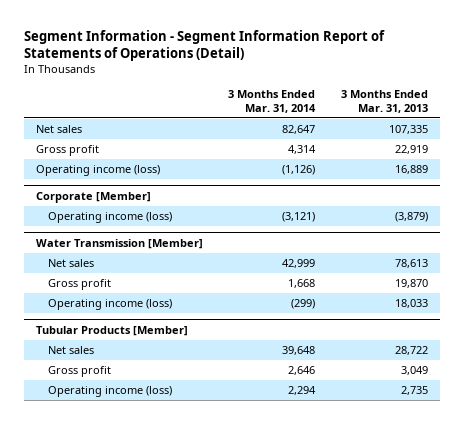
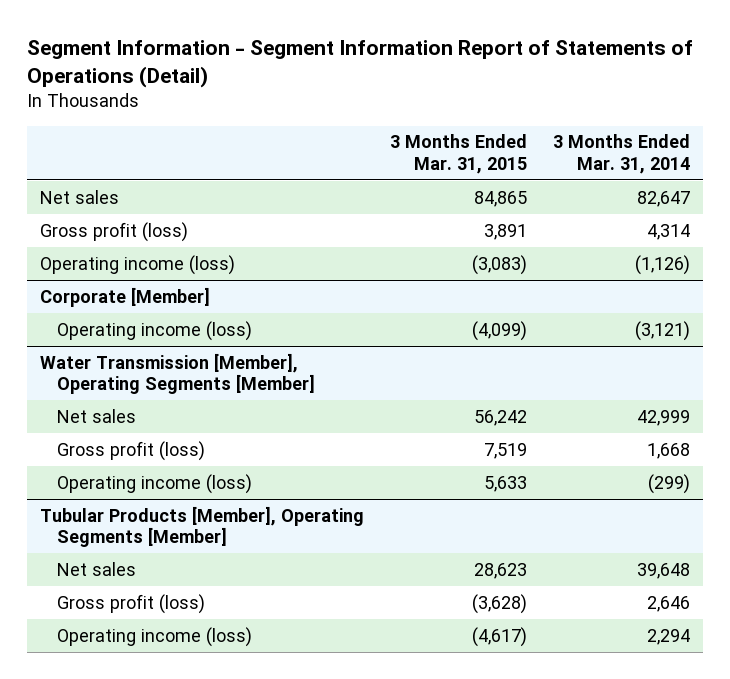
- | 3 Months Ended Mar. 31, 2014 | 3 Months Ended Mar. 31, 2013
+ | 3 Months Ended Mar. 31, 2015 | 3 Months Ended Mar. 31, 2014
- Gross profit | 4,314 | 22,919
+ Gross profit (loss) | 3,891 | 4,314
- Water Transmission [Member]
+ Water Transmission [Member], Operating Segments [Member]
- Gross profit | 1,668 | 19,870
+ Gross profit (loss) | 7,519 | 1,668
- Tubular Products [Member]
+ Tubular Products [Member], Operating Segments [Member]
- Gross profit | 2,646 | 3,049
+ Gross profit (loss) | (3,628) | 2,646

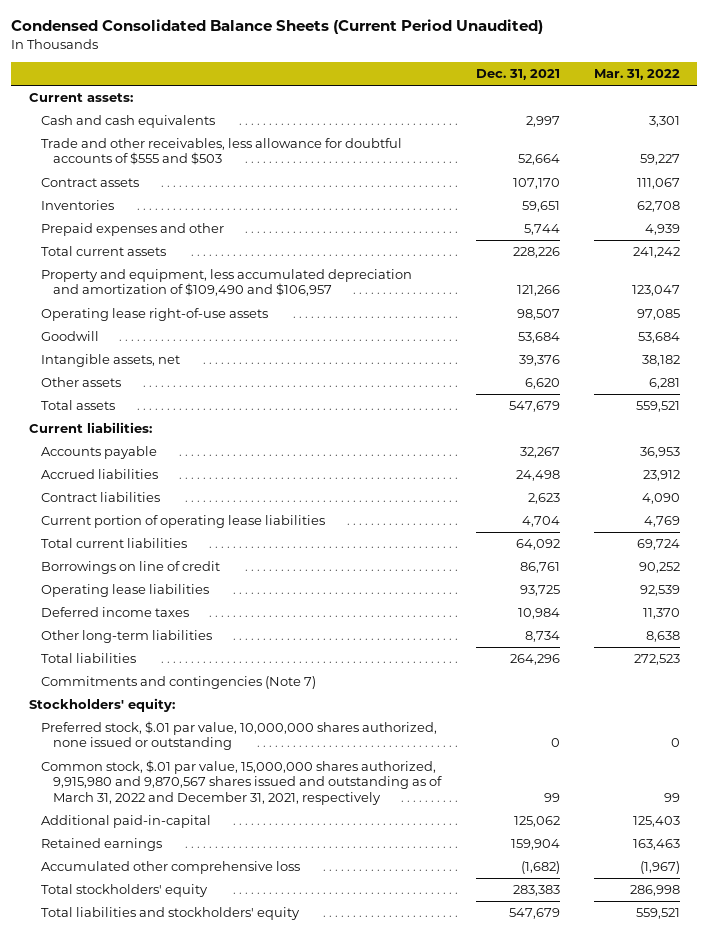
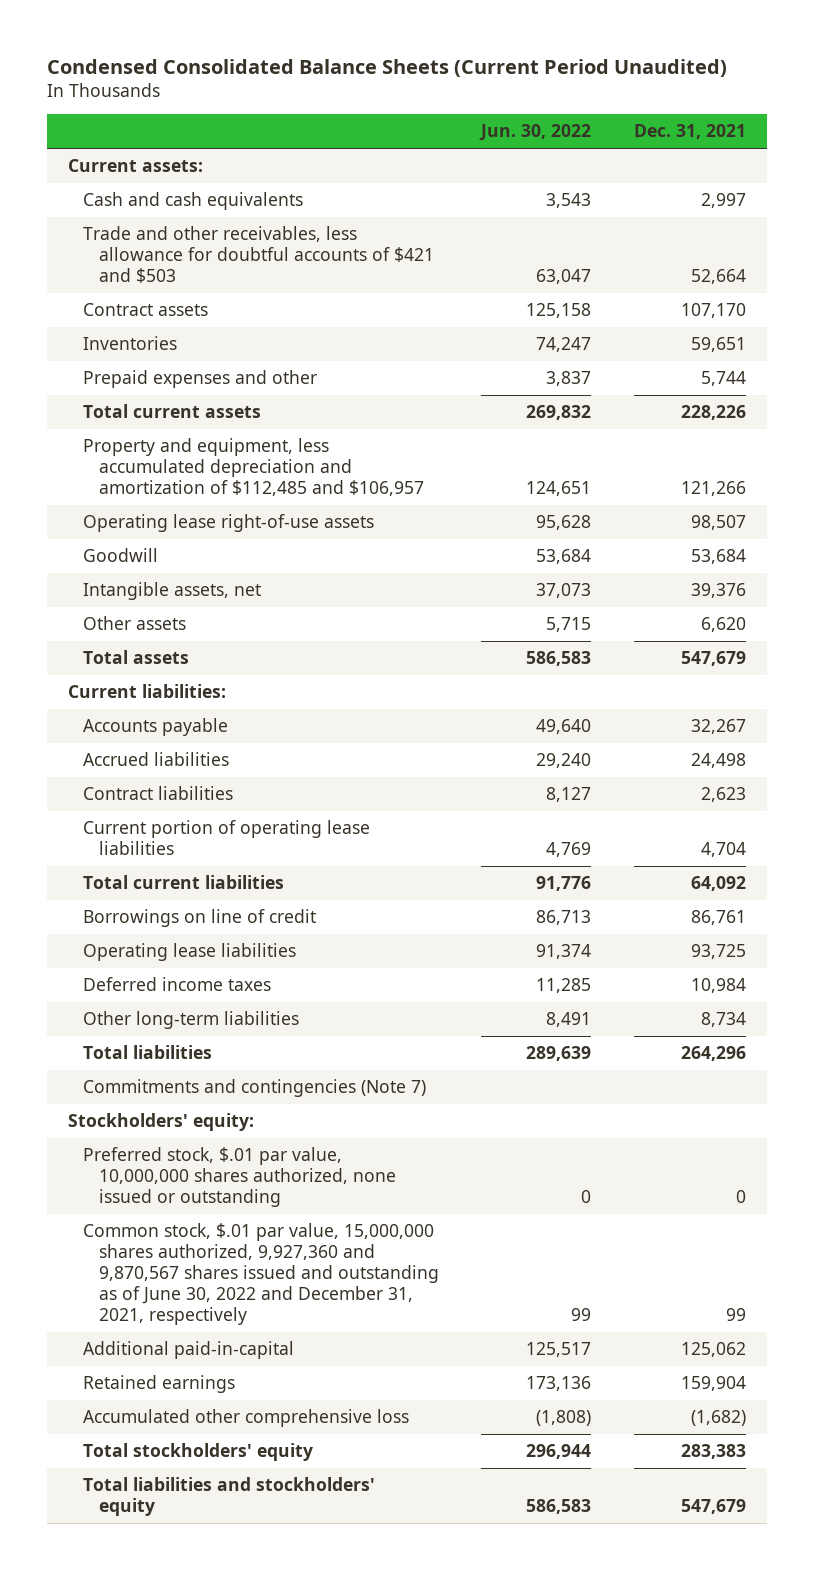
- | Dec. 31, 2021 | Mar. 31, 2022
+ | Jun. 30, 2022 | Dec. 31, 2021
- Trade and other receivables, less allowance for doubtful accounts of $555 and $503 | 52,664 | 59,227
+ Trade and other receivables, less allowance for doubtful accounts of $421 and $503 | 63,047 | 52,664
- Property and equipment, less accumulated depreciation and amortization of $109,490 and $106,957 | 121,266 | 123,047
+ Property and equipment, less accumulated depreciation and amortization of $112,485 and $106,957 | 124,651 | 121,266
- Common stock, $.01 par value, 15,000,000 shares authorized, 9,915,980 and 9,870,567 shares issued and outstanding as of March 31, 2022 and December 31, 2021, respectively | 99 | 99
+ Common stock, $.01 par value, 15,000,000 shares authorized, 9,927,360 and 9,870,567 shares issued and outstanding as of June 30, 2022 and December 31, 2021, respectively | 99 | 99

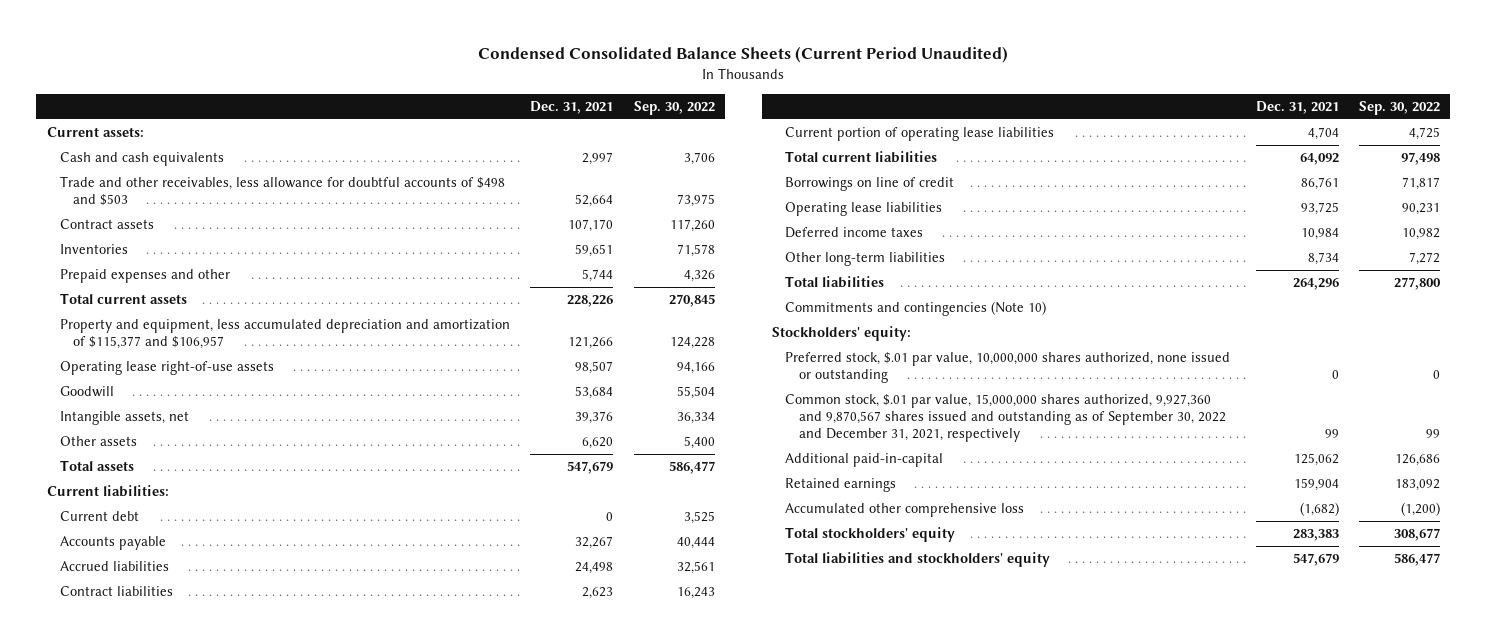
- | Jun. 30, 2022 | Dec. 31, 2021
+ | Dec. 31, 2021 | Sep. 30, 2022
- Trade and other receivables, less allowance for doubtful accounts of $421 and $503 | 63,047 | 52,664
+ Trade and other receivables, less allowance for doubtful accounts of $498 and $503 | 52,664 | 73,975
- Property and equipment, less accumulated depreciation and amortization of $112,485 and $106,957 | 124,651 | 121,266
+ Property and equipment, less accumulated depreciation and amortization of $115,377 and $106,957 | 121,266 | 124,228
+ Current debt | 0 | 3,525
- Commitments and contingencies (Note 7)
+ Commitments and contingencies (Note 10)
- Common stock, $.01 par value, 15,000,000 shares authorized, 9,927,360 and 9,870,567 shares issued and outstanding as of June 30, 2022 and December 31, 2021, respectively | 99 | 99
+ Common stock, $.01 par value, 15,000,000 shares authorized, 9,927,360 and 9,870,567 shares issued and outstanding as of September 30, 2022 and December 31, 2021, respectively | 99 | 99

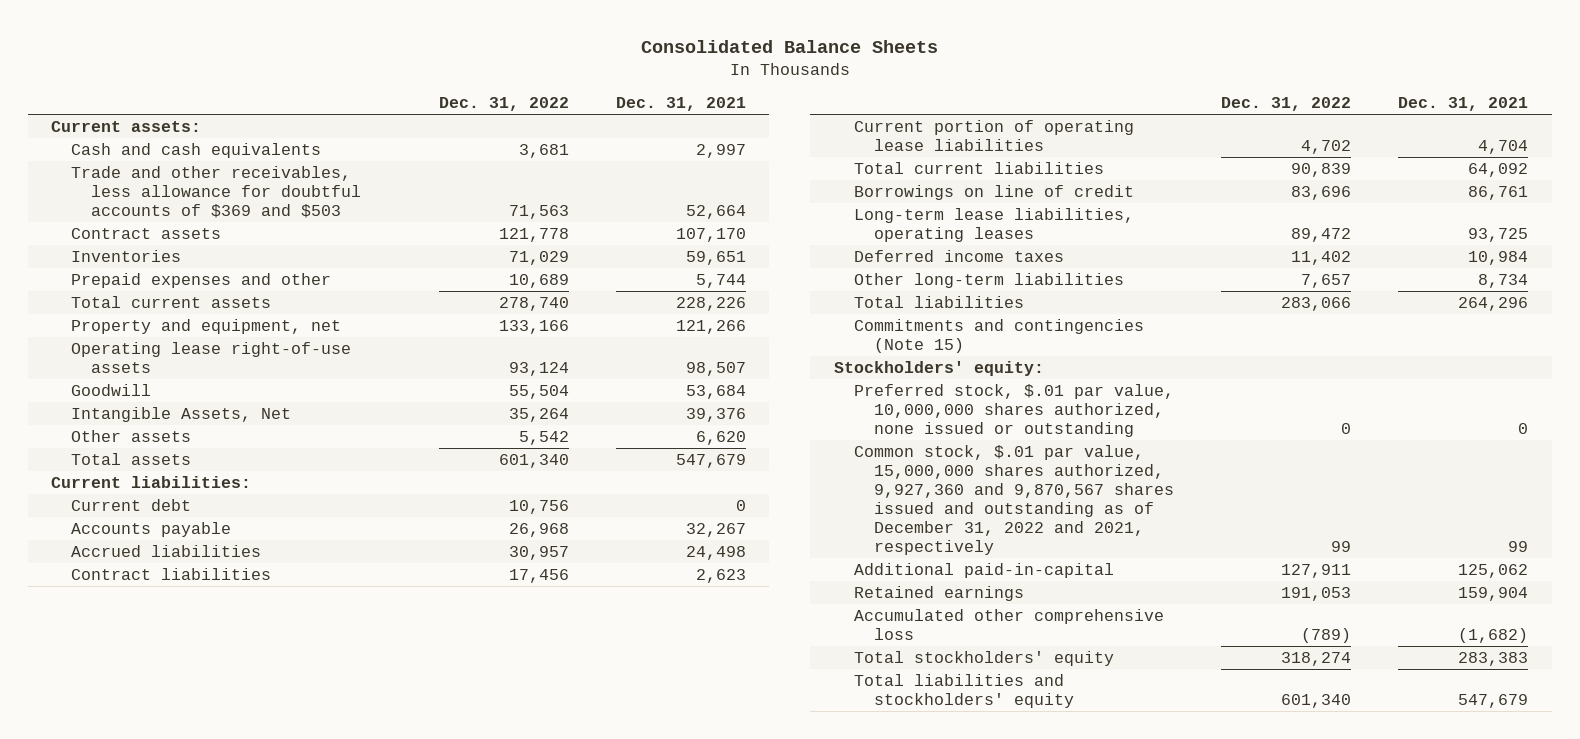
- Condensed Consolidated Balance Sheets (Current Period Unaudited)
+ Consolidated Balance Sheets
- | Dec. 31, 2021 | Sep. 30, 2022
+ | Dec. 31, 2022 | Dec. 31, 2021
- Trade and other receivables, less allowance for doubtful accounts of $498 and $503 | 52,664 | 73,975
+ Trade and other receivables, less allowance for doubtful accounts of $369 and $503 | 71,563 | 52,664
- Property and equipment, less accumulated depreciation and amortization of $115,377 and $106,957 | 121,266 | 124,228
+ Property and equipment, net | 133,166 | 121,266
- Intangible assets, net | 39,376 | 36,334
+ Intangible Assets, Net | 35,264 | 39,376
- Operating lease liabilities | 93,725 | 90,231
+ Long-term lease liabilities, operating leases | 89,472 | 93,725
- Commitments and contingencies (Note 10)
+ Commitments and contingencies (Note 15)
- Common stock, $.01 par value, 15,000,000 shares authorized, 9,927,360 and 9,870,567 shares issued and outstanding as of September 30, 2022 and December 31, 2021, respectively | 99 | 99
+ Common stock, $.01 par value, 15,000,000 shares authorized, 9,927,360 and 9,870,567 shares issued and outstanding as of December 31, 2022 and 2021, respectively | 99 | 99

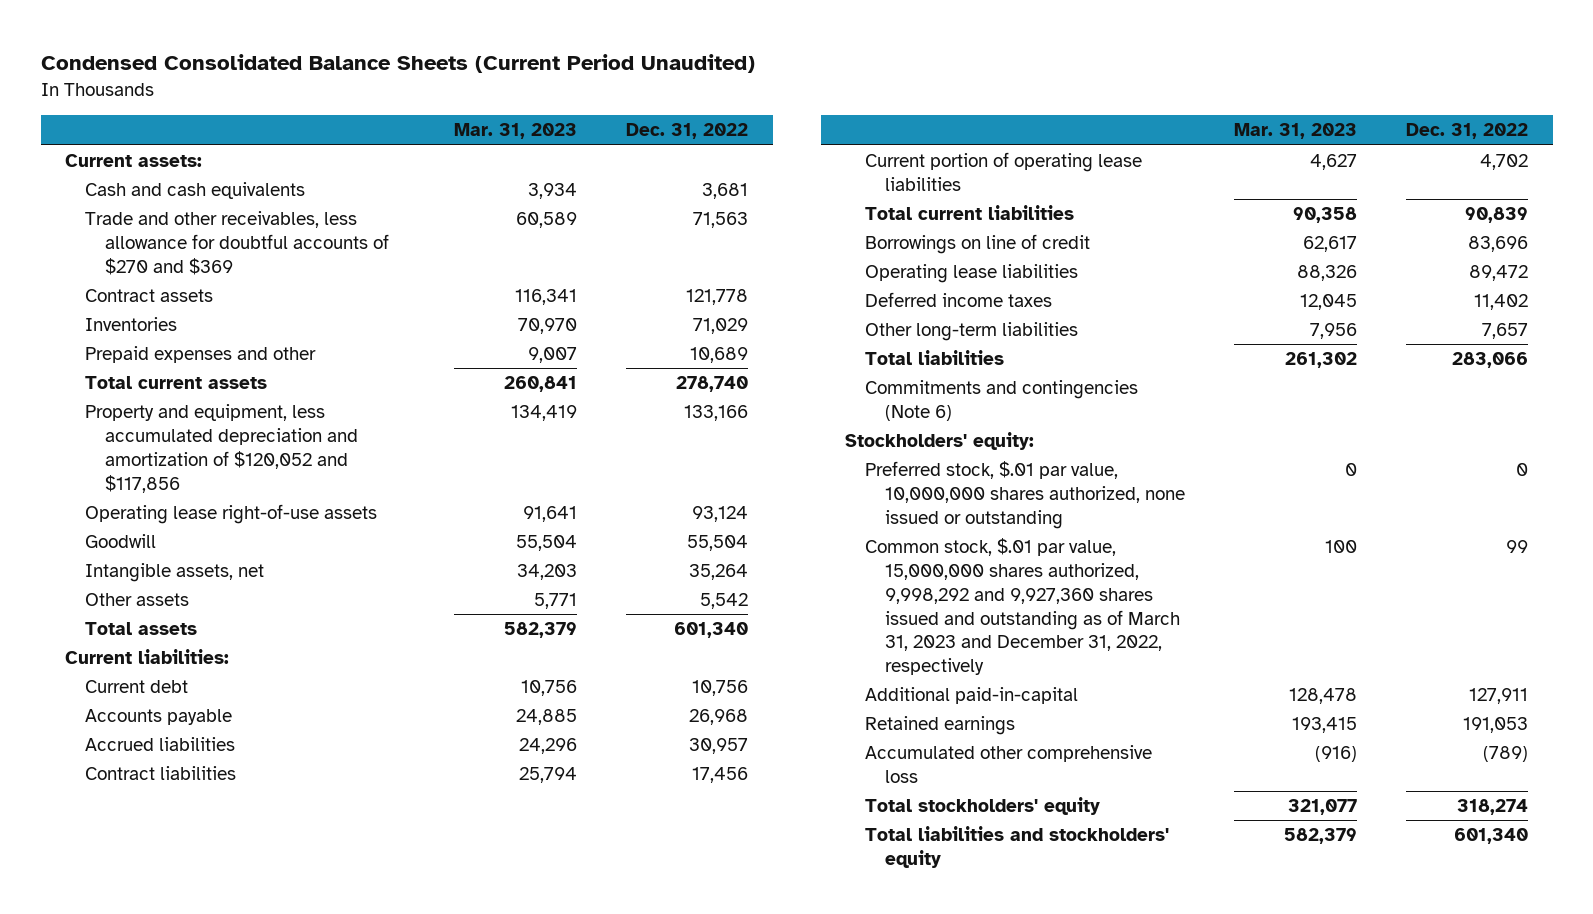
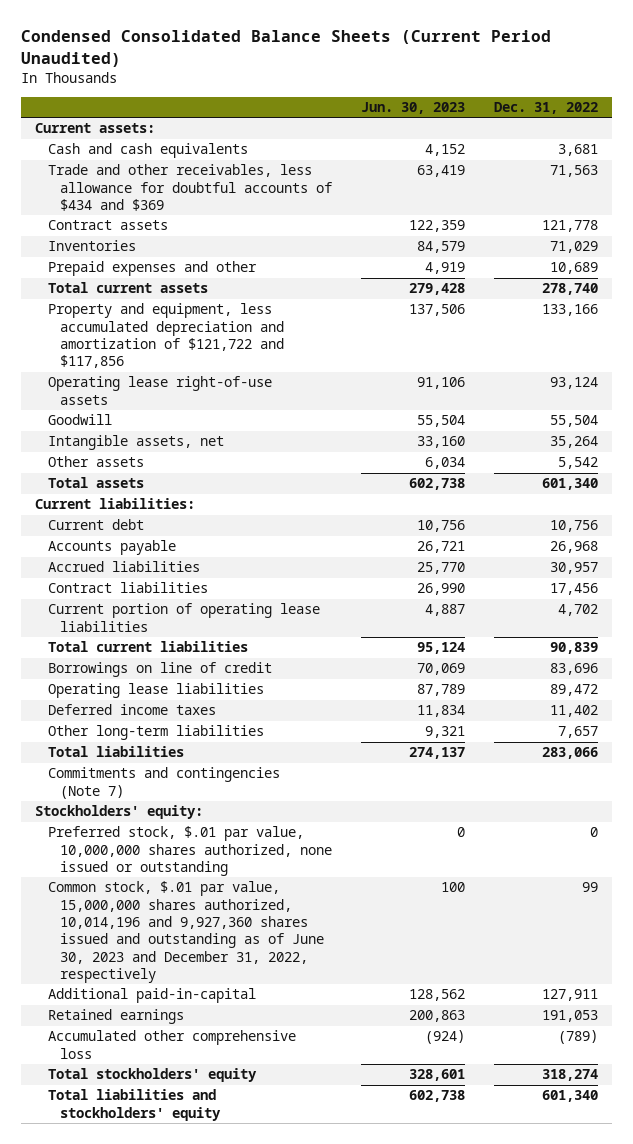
- | Mar. 31, 2023 | Dec. 31, 2022
+ | Jun. 30, 2023 | Dec. 31, 2022
- Trade and other receivables, less allowance for doubtful accounts of $270 and $369 | 60,589 | 71,563
+ Trade and other receivables, less allowance for doubtful accounts of $434 and $369 | 63,419 | 71,563
- Property and equipment, less accumulated depreciation and amortization of $120,052 and $117,856 | 134,419 | 133,166
+ Property and equipment, less accumulated depreciation and amortization of $121,722 and $117,856 | 137,506 | 133,166
- Commitments and contingencies (Note 6)
+ Commitments and contingencies (Note 7)
- Common stock, $.01 par value, 15,000,000 shares authorized, 9,998,292 and 9,927,360 shares issued and outstanding as of March 31, 2023 and December 31, 2022, respectively | 100 | 99
+ Common stock, $.01 par value, 15,000,000 shares authorized, 10,014,196 and 9,927,360 shares issued and outstanding as of June 30, 2023 and December 31, 2022, respectively | 100 | 99

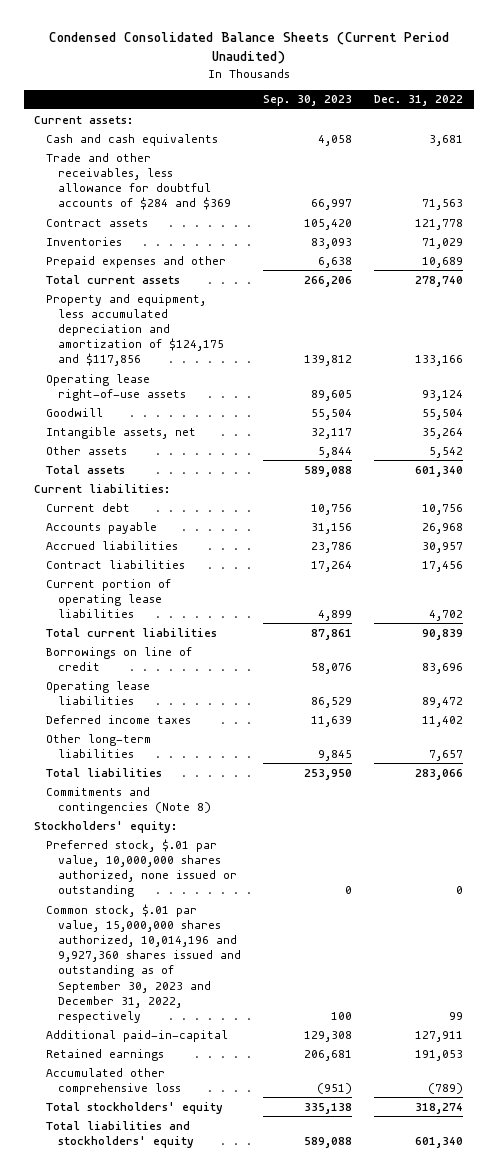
- | Jun. 30, 2023 | Dec. 31, 2022
+ | Sep. 30, 2023 | Dec. 31, 2022
- Trade and other receivables, less allowance for doubtful accounts of $434 and $369 | 63,419 | 71,563
+ Trade and other receivables, less allowance for doubtful accounts of $284 and $369 | 66,997 | 71,563
- Property and equipment, less accumulated depreciation and amortization of $121,722 and $117,856 | 137,506 | 133,166
+ Property and equipment, less accumulated depreciation and amortization of $124,175 and $117,856 | 139,812 | 133,166
- Commitments and contingencies (Note 7)
+ Commitments and contingencies (Note 8)
- Common stock, $.01 par value, 15,000,000 shares authorized, 10,014,196 and 9,927,360 shares issued and outstanding as of June 30, 2023 and December 31, 2022, respectively | 100 | 99
+ Common stock, $.01 par value, 15,000,000 shares authorized, 10,014,196 and 9,927,360 shares issued and outstanding as of September 30, 2023 and December 31, 2022, respectively | 100 | 99

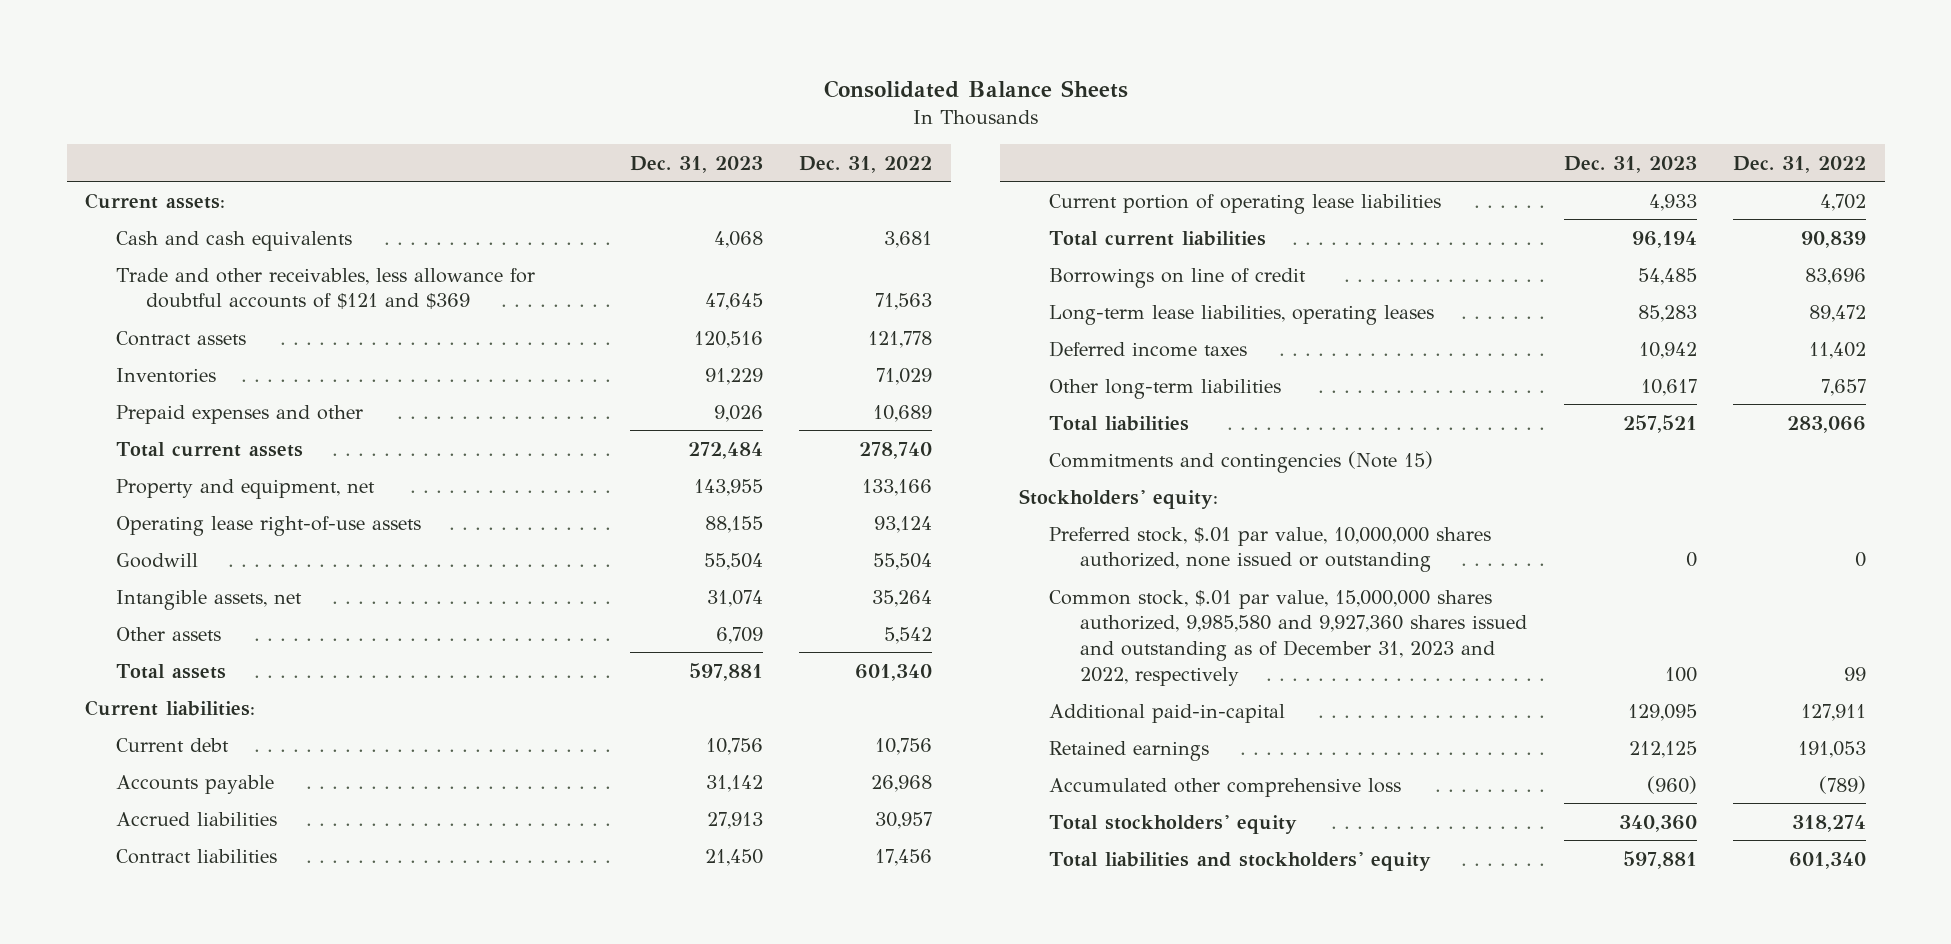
- Condensed Consolidated Balance Sheets (Current Period Unaudited)
+ Consolidated Balance Sheets
- | Sep. 30, 2023 | Dec. 31, 2022
+ | Dec. 31, 2023 | Dec. 31, 2022
- Trade and other receivables, less allowance for doubtful accounts of $284 and $369 | 66,997 | 71,563
+ Trade and other receivables, less allowance for doubtful accounts of $121 and $369 | 47,645 | 71,563
- Property and equipment, less accumulated depreciation and amortization of $124,175 and $117,856 | 139,812 | 133,166
+ Property and equipment, net | 143,955 | 133,166
- Operating lease liabilities | 86,529 | 89,472
+ Long-term lease liabilities, operating leases | 85,283 | 89,472
- Commitments and contingencies (Note 8)
+ Commitments and contingencies (Note 15)
- Common stock, $.01 par value, 15,000,000 shares authorized, 10,014,196 and 9,927,360 shares issued and outstanding as of September 30, 2023 and December 31, 2022, respectively | 100 | 99
+ Common stock, $.01 par value, 15,000,000 shares authorized, 9,985,580 and 9,927,360 shares issued and outstanding as of December 31, 2023 and 2022, respectively | 100 | 99

